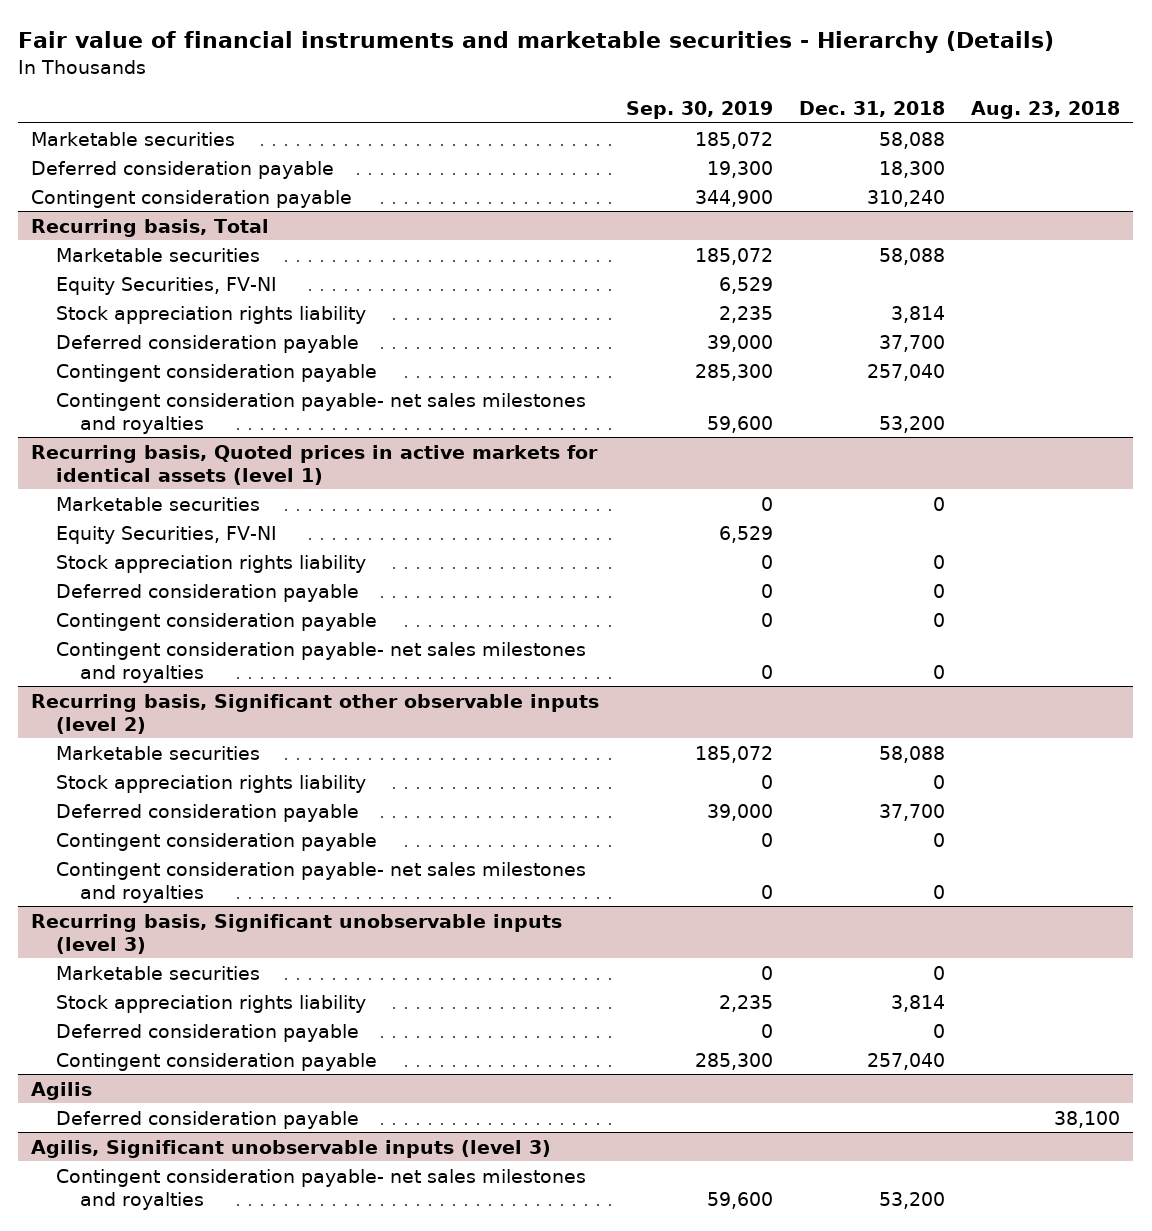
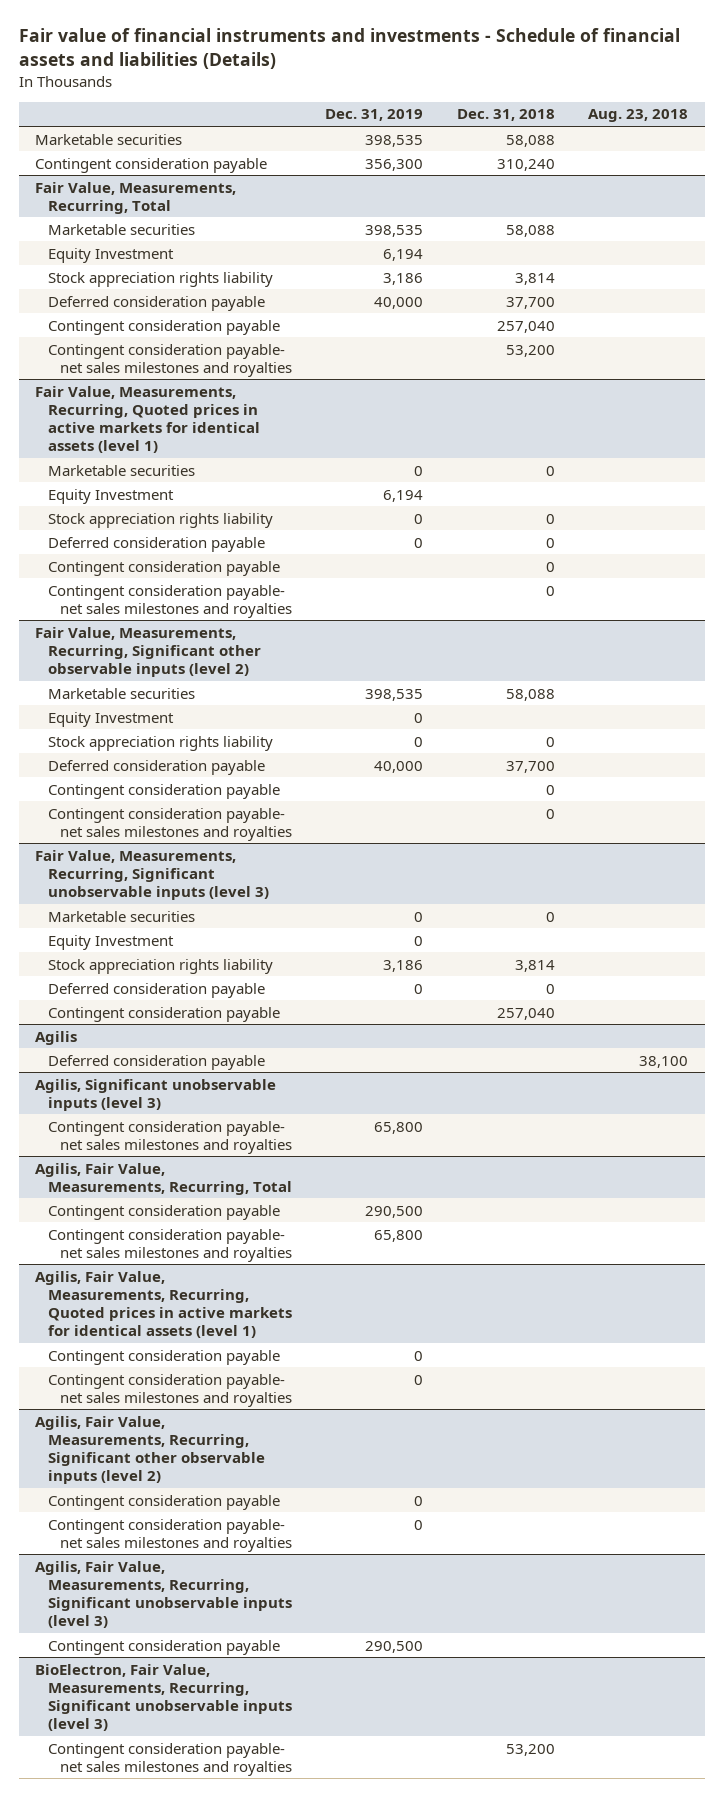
- Fair value of financial instruments and marketable securities - Hierarchy (Details)
+ Fair value of financial instruments and investments - Schedule of financial assets and liabilities (Details)
- | Sep. 30, 2019 | Dec. 31, 2018 | Aug. 23, 2018
+ | Dec. 31, 2019 | Dec. 31, 2018 | Aug. 23, 2018
- Deferred consideration payable | 19,300 | 18,300 |
- Recurring basis, Total
+ Fair Value, Measurements, Recurring, Total
- Equity Securities, FV-NI | 6,529 | |
+ Equity Investment | 6,194 | |
- Recurring basis, Quoted prices in active markets for identical assets (level 1)
+ Fair Value, Measurements, Recurring, Quoted prices in active markets for identical assets (level 1)
- Equity Securities, FV-NI | 6,529 | |
+ Equity Investment | 6,194 | |
- Recurring basis, Significant other observable inputs (level 2)
+ Fair Value, Measurements, Recurring, Significant other observable inputs (level 2)
+ Equity Investment | 0 | |
- Recurring basis, Significant unobservable inputs (level 3)
+ Fair Value, Measurements, Recurring, Significant unobservable inputs (level 3)
+ Equity Investment | 0 | |
@ Agilis, Significant unobservable inputs (level 3)
+ Contingent consideration payable- net sales milestones and royalties | 65,800 | |
+ Agilis, Fair Value, Measurements, Recurring, Total
+ Contingent consideration payable | 290,500 | |
+ Contingent consideration payable- net sales milestones and royalties | 65,800 | |
+ Agilis, Fair Value, Measurements, Recurring, Quoted prices in active markets for identical assets (level 1)
+ Contingent consideration payable | 0 | |
+ Contingent consideration payable- net sales milestones and royalties | 0 | |
+ Agilis, Fair Value, Measurements, Recurring, Significant other observable inputs (level 2)
+ Contingent consideration payable | 0 | |
+ Contingent consideration payable- net sales milestones and royalties | 0 | |
+ Agilis, Fair Value, Measurements, Recurring, Significant unobservable inputs (level 3)
+ Contingent consideration payable | 290,500 | |
+ BioElectron, Fair Value, Measurements, Recurring, Significant unobservable inputs (level 3)

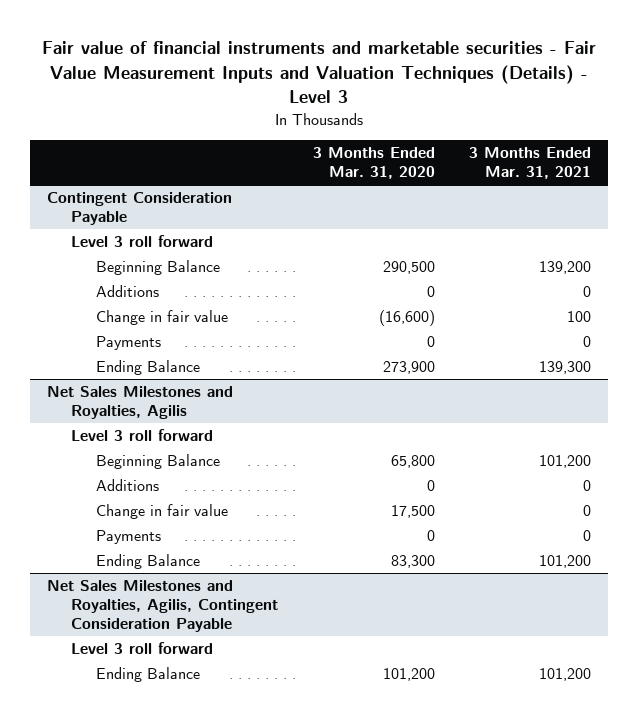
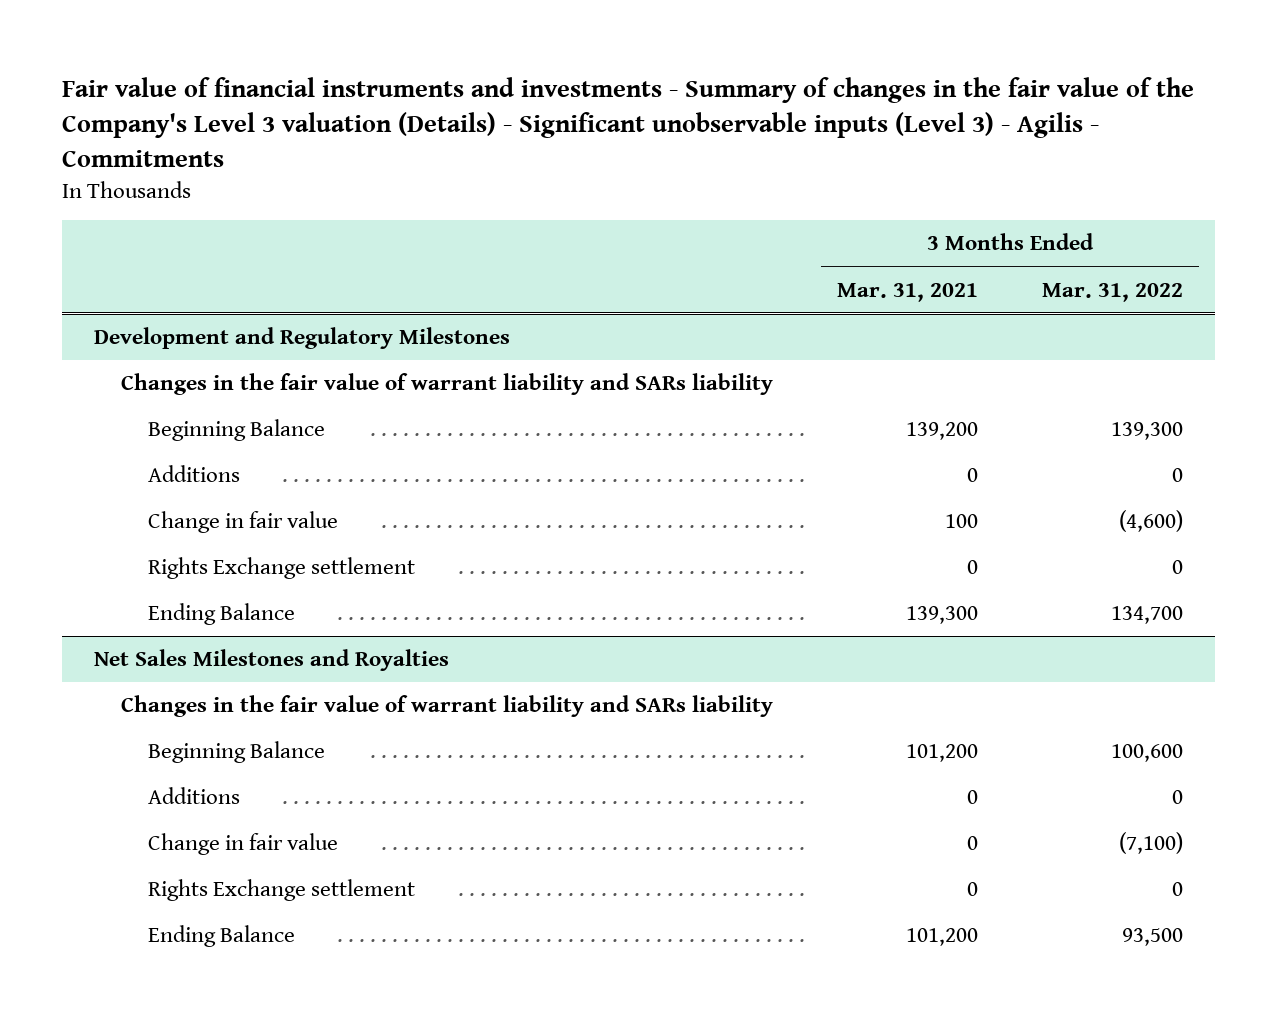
- Fair value of financial instruments and marketable securities - Fair Value Measurement Inputs and Valuation Techniques (Details) - Level 3
+ Fair value of financial instruments and investments - Summary of changes in the fair value of the Company's Level 3 valuation (Details) - Significant unobservable inputs (Level 3) - Agilis - Commitments
- | 3 Months Ended Mar. 31, 2020 | 3 Months Ended Mar. 31, 2021
+ | 3 Months Ended Mar. 31, 2021 | 3 Months Ended Mar. 31, 2022
- Contingent Consideration Payable
- Level 3 roll forward
+ Development and Regulatory Milestones
+ Changes in the fair value of warrant liability and SARs liability
- Payments | 0 | 0
+ Rights Exchange settlement | 0 | 0
- Net Sales Milestones and Royalties, Agilis
- Level 3 roll forward
+ Net Sales Milestones and Royalties
+ Changes in the fair value of warrant liability and SARs liability
- Payments | 0 | 0
- Ending Balance | 83,300 | 101,200
- Net Sales Milestones and Royalties, Agilis, Contingent Consideration Payable
- Level 3 roll forward
+ Rights Exchange settlement | 0 | 0

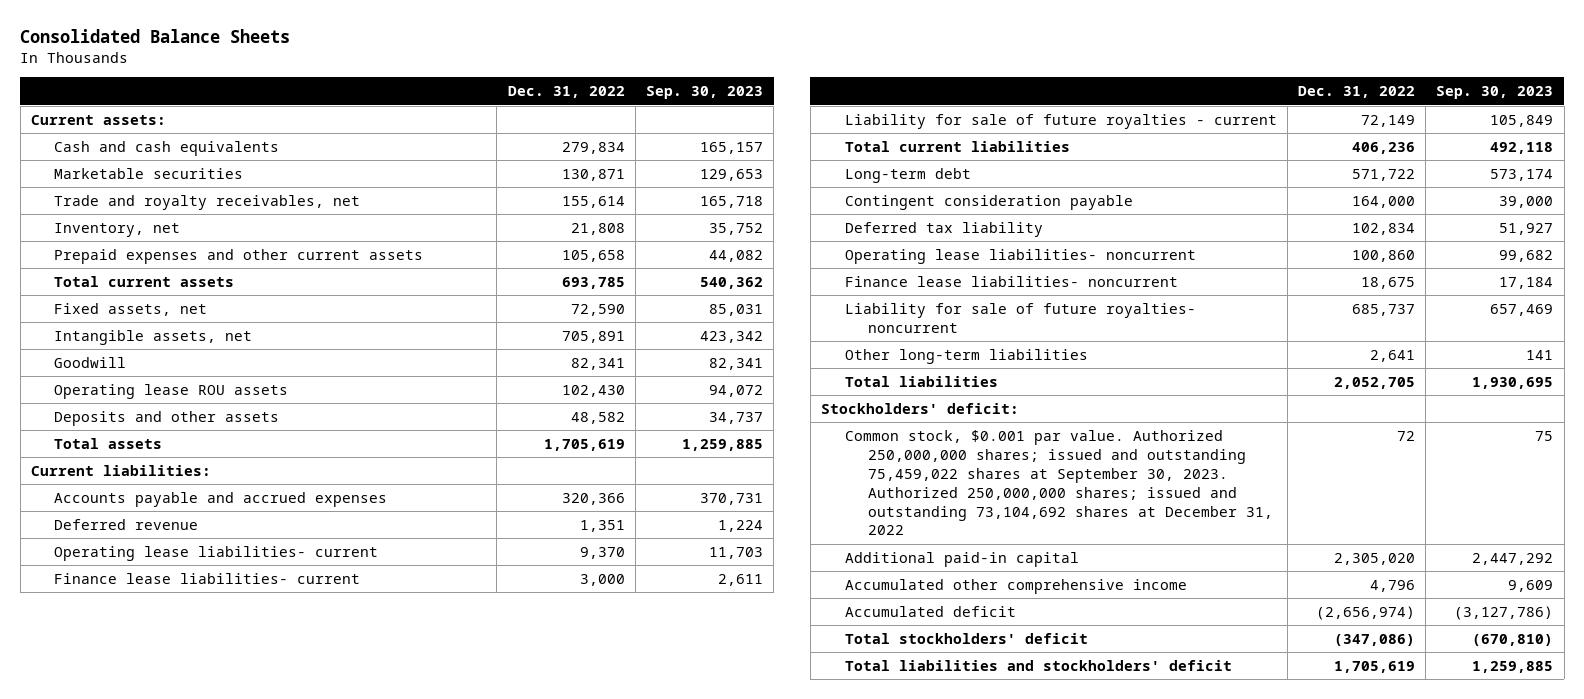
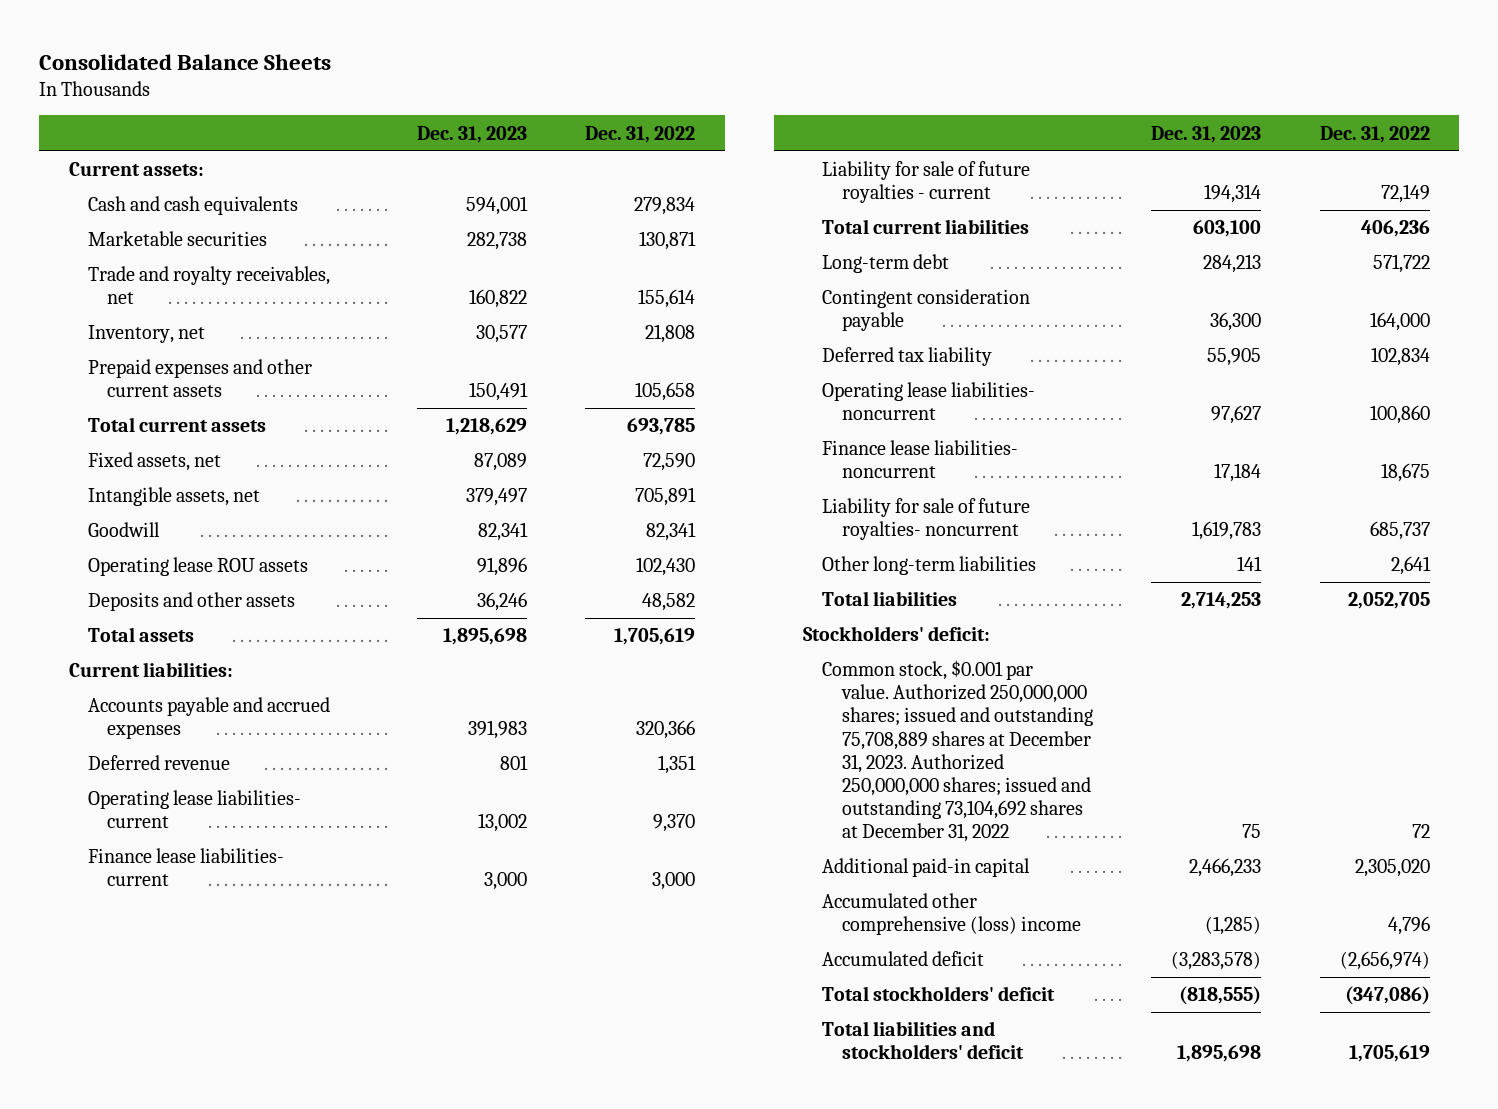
- | Dec. 31, 2022 | Sep. 30, 2023
+ | Dec. 31, 2023 | Dec. 31, 2022
- Common stock, $0.001 par value. Authorized 250,000,000 shares; issued and outstanding 75,459,022 shares at September 30, 2023. Authorized 250,000,000 shares; issued and outstanding 73,104,692 shares at December 31, 2022 | 72 | 75
+ Common stock, $0.001 par value. Authorized 250,000,000 shares; issued and outstanding 75,708,889 shares at December 31, 2023. Authorized 250,000,000 shares; issued and outstanding 73,104,692 shares at December 31, 2022 | 75 | 72
- Accumulated other comprehensive income | 4,796 | 9,609
+ Accumulated other comprehensive (loss) income | (1,285) | 4,796

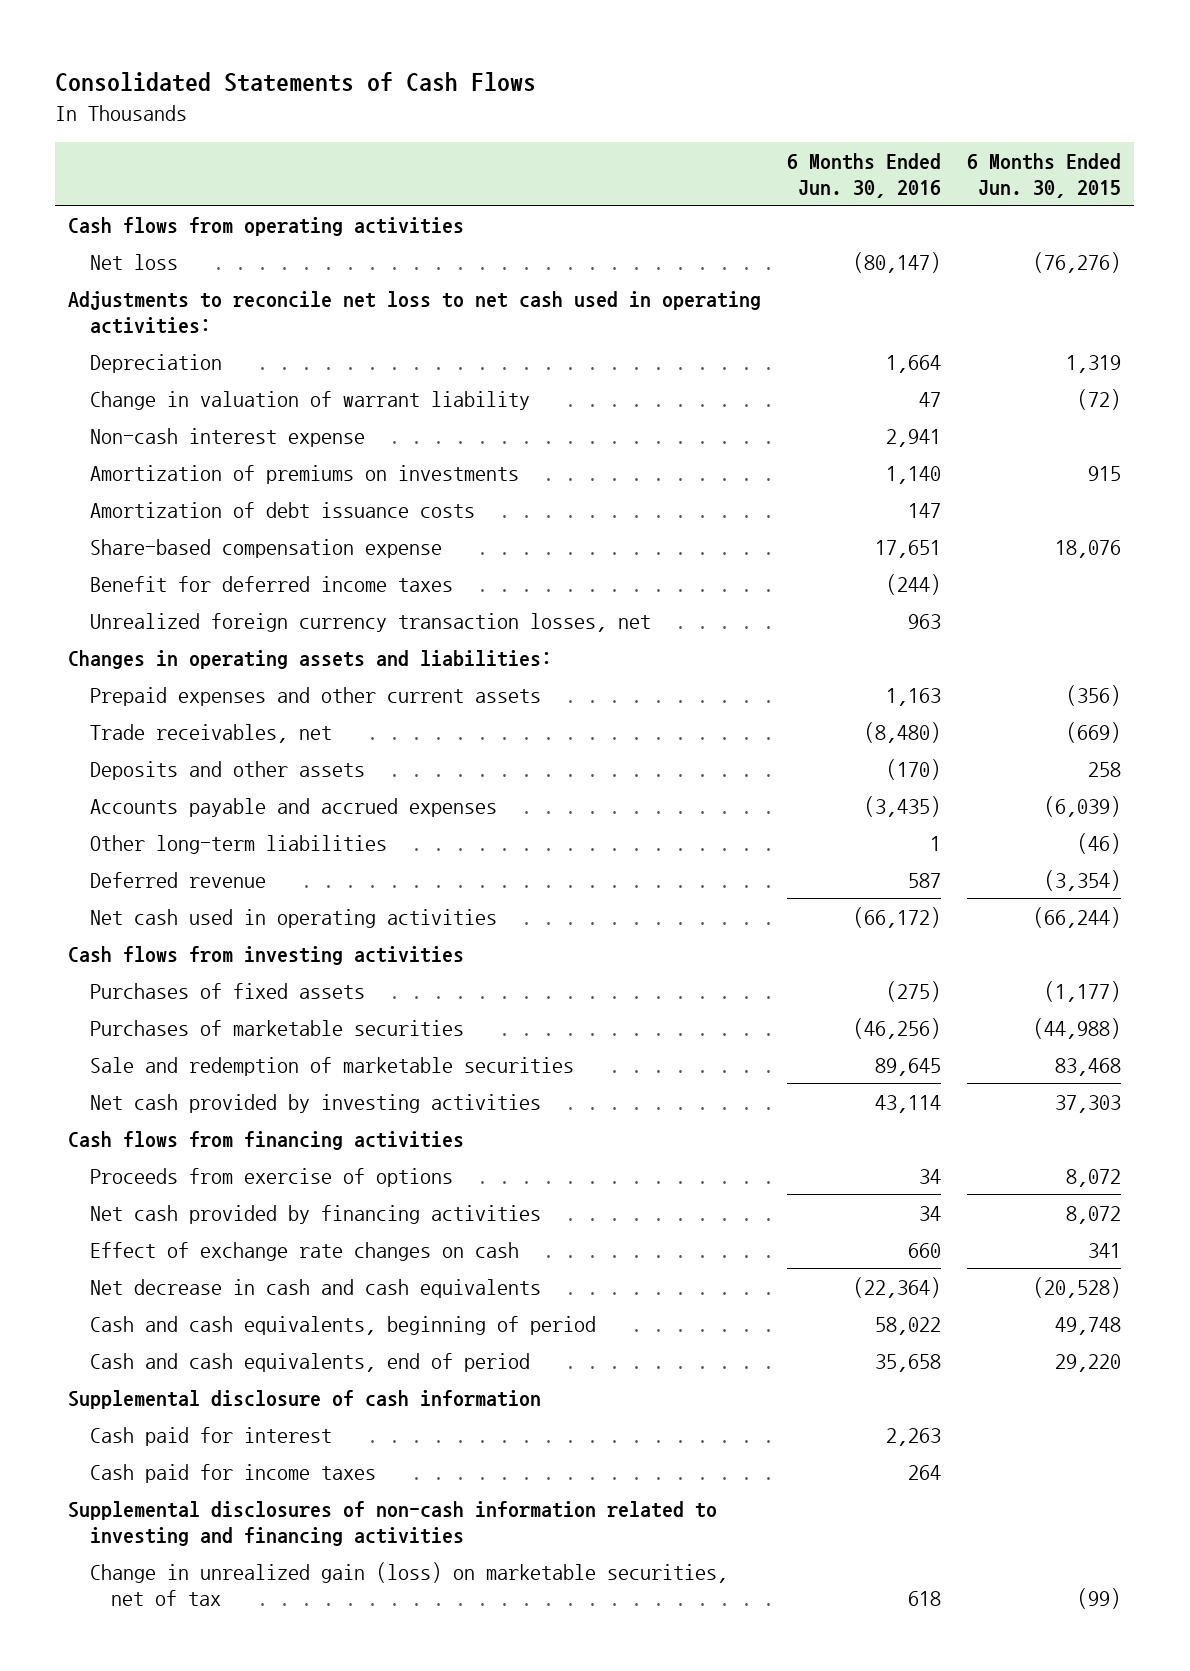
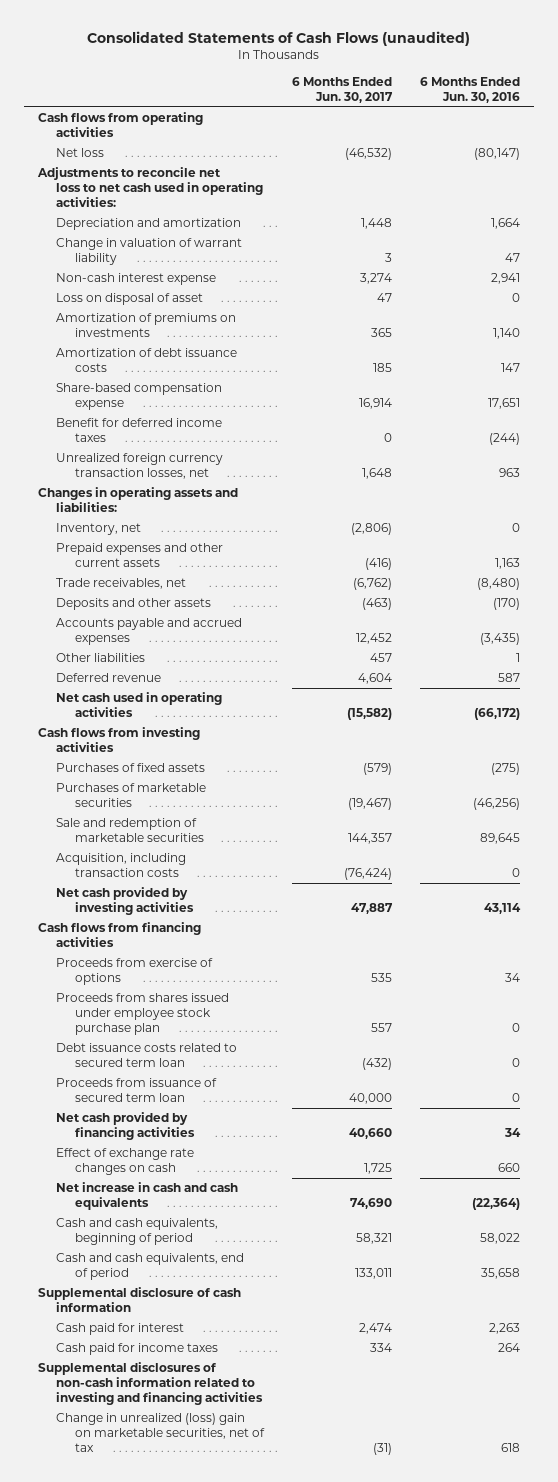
- Consolidated Statements of Cash Flows
+ Consolidated Statements of Cash Flows (unaudited)
- | 6 Months Ended Jun. 30, 2016 | 6 Months Ended Jun. 30, 2015
+ | 6 Months Ended Jun. 30, 2017 | 6 Months Ended Jun. 30, 2016
- Depreciation | 1,664 | 1,319
+ Depreciation and amortization | 1,448 | 1,664
+ Loss on disposal of asset | 47 | 0
+ Inventory, net | (2,806) | 0
- Other long-term liabilities | 1 | (46)
+ Other liabilities | 457 | 1
+ Acquisition, including transaction costs | (76,424) | 0
+ Proceeds from shares issued under employee stock purchase plan | 557 | 0
+ Debt issuance costs related to secured term loan | (432) | 0
+ Proceeds from issuance of secured term loan | 40,000 | 0
- Net decrease in cash and cash equivalents | (22,364) | (20,528)
+ Net increase in cash and cash equivalents | 74,690 | (22,364)
- Change in unrealized gain (loss) on marketable securities, net of tax | 618 | (99)
+ Change in unrealized (loss) gain on marketable securities, net of tax | (31) | 618

